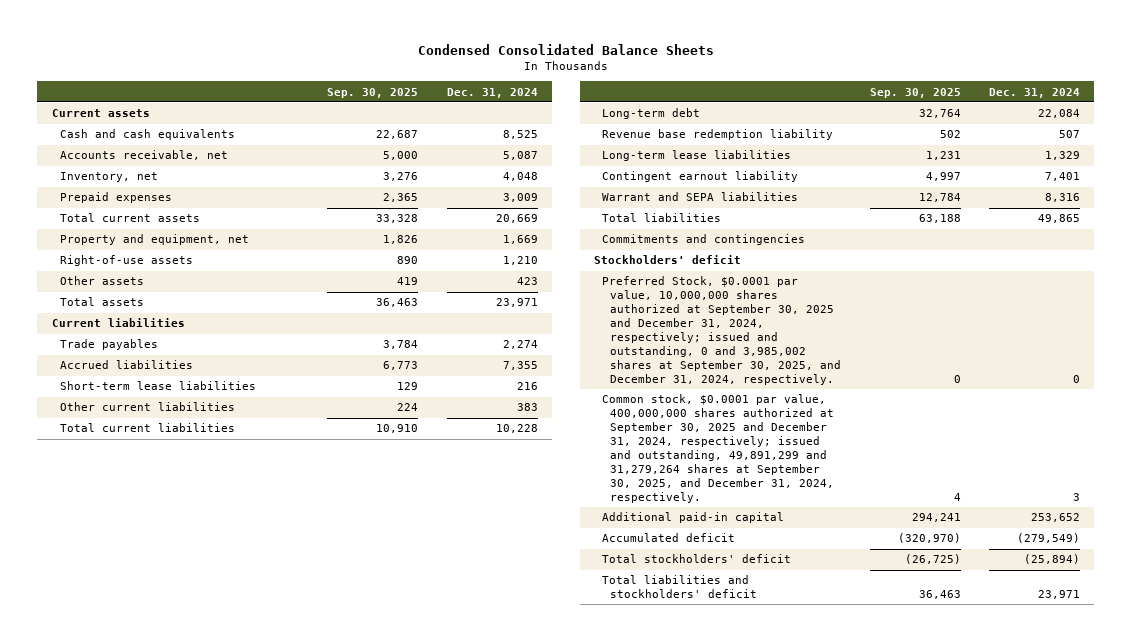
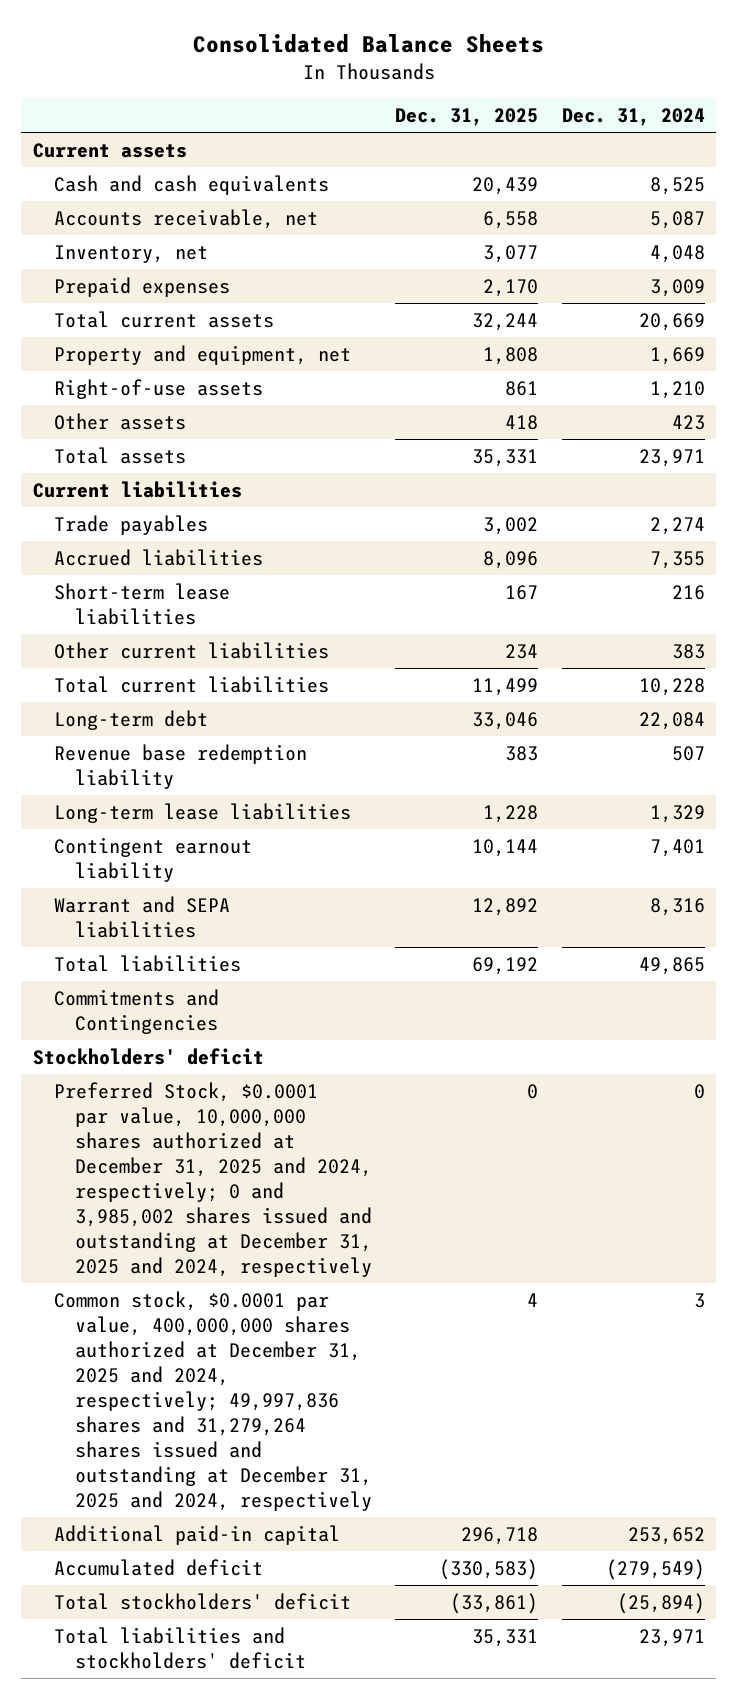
- Condensed Consolidated Balance Sheets
+ Consolidated Balance Sheets
- | Sep. 30, 2025 | Dec. 31, 2024
+ | Dec. 31, 2025 | Dec. 31, 2024
- Commitments and contingencies
+ Commitments and Contingencies
- Preferred Stock, $0.0001 par value, 10,000,000 shares authorized at September 30, 2025 and December 31, 2024, respectively; issued and outstanding, 0 and 3,985,002 shares at September 30, 2025, and December 31, 2024, respectively. | 0 | 0
- Common stock, $0.0001 par value, 400,000,000 shares authorized at September 30, 2025 and December 31, 2024, respectively; issued and outstanding, 49,891,299 and 31,279,264 shares at September 30, 2025, and December 31, 2024, respectively. | 4 | 3
+ Preferred Stock, $0.0001 par value, 10,000,000 shares authorized at December 31, 2025 and 2024, respectively; 0 and 3,985,002 shares issued and outstanding at December 31, 2025 and 2024, respectively | 0 | 0
+ Common stock, $0.0001 par value, 400,000,000 shares authorized at December 31, 2025 and 2024, respectively; 49,997,836 shares and 31,279,264 shares issued and outstanding at December 31, 2025 and 2024, respectively | 4 | 3

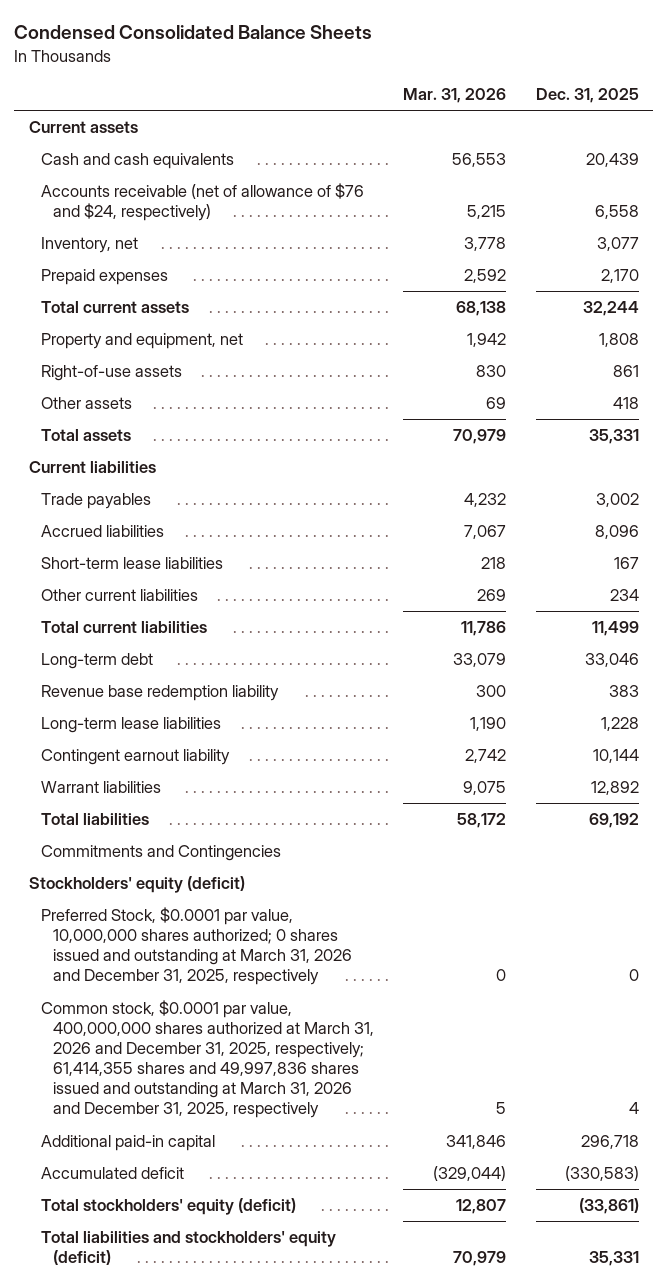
- Consolidated Balance Sheets
+ Condensed Consolidated Balance Sheets
- | Dec. 31, 2025 | Dec. 31, 2024
+ | Mar. 31, 2026 | Dec. 31, 2025
- Accounts receivable, net | 6,558 | 5,087
+ Accounts receivable (net of allowance of $76 and $24, respectively) | 5,215 | 6,558
- Warrant and SEPA liabilities | 12,892 | 8,316
+ Warrant liabilities | 9,075 | 12,892
- Stockholders' deficit
- Preferred Stock, $0.0001 par value, 10,000,000 shares authorized at December 31, 2025 and 2024, respectively; 0 and 3,985,002 shares issued and outstanding at December 31, 2025 and 2024, respectively | 0 | 0
- Common stock, $0.0001 par value, 400,000,000 shares authorized at December 31, 2025 and 2024, respectively; 49,997,836 shares and 31,279,264 shares issued and outstanding at December 31, 2025 and 2024, respectively | 4 | 3
+ Stockholders' equity (deficit)
+ Preferred Stock, $0.0001 par value, 10,000,000 shares authorized; 0 shares issued and outstanding at March 31, 2026 and December 31, 2025, respectively | 0 | 0
+ Common stock, $0.0001 par value, 400,000,000 shares authorized at March 31, 2026 and December 31, 2025, respectively; 61,414,355 shares and 49,997,836 shares issued and outstanding at March 31, 2026 and December 31, 2025, respectively | 5 | 4
- Total stockholders' deficit | (33,861) | (25,894)
- Total liabilities and stockholders' deficit | 35,331 | 23,971
+ Total stockholders' equity (deficit) | 12,807 | (33,861)
+ Total liabilities and stockholders' equity (deficit) | 70,979 | 35,331

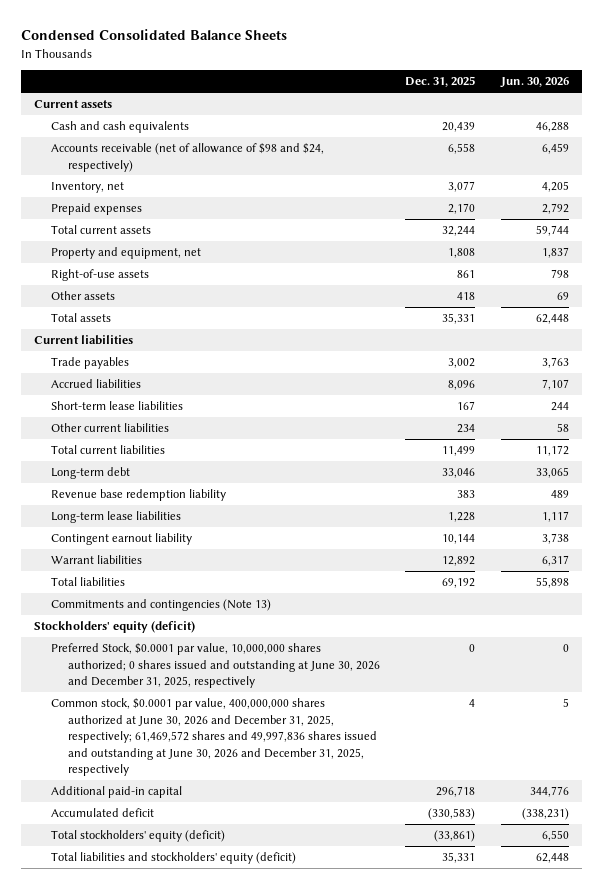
- | Mar. 31, 2026 | Dec. 31, 2025
+ | Dec. 31, 2025 | Jun. 30, 2026
- Accounts receivable (net of allowance of $76 and $24, respectively) | 5,215 | 6,558
+ Accounts receivable (net of allowance of $98 and $24, respectively) | 6,558 | 6,459
- Commitments and Contingencies
+ Commitments and contingencies (Note 13)
- Preferred Stock, $0.0001 par value, 10,000,000 shares authorized; 0 shares issued and outstanding at March 31, 2026 and December 31, 2025, respectively | 0 | 0
- Common stock, $0.0001 par value, 400,000,000 shares authorized at March 31, 2026 and December 31, 2025, respectively; 61,414,355 shares and 49,997,836 shares issued and outstanding at March 31, 2026 and December 31, 2025, respectively | 5 | 4
+ Preferred Stock, $0.0001 par value, 10,000,000 shares authorized; 0 shares issued and outstanding at June 30, 2026 and December 31, 2025, respectively | 0 | 0
+ Common stock, $0.0001 par value, 400,000,000 shares authorized at June 30, 2026 and December 31, 2025, respectively; 61,469,572 shares and 49,997,836 shares issued and outstanding at June 30, 2026 and December 31, 2025, respectively | 4 | 5

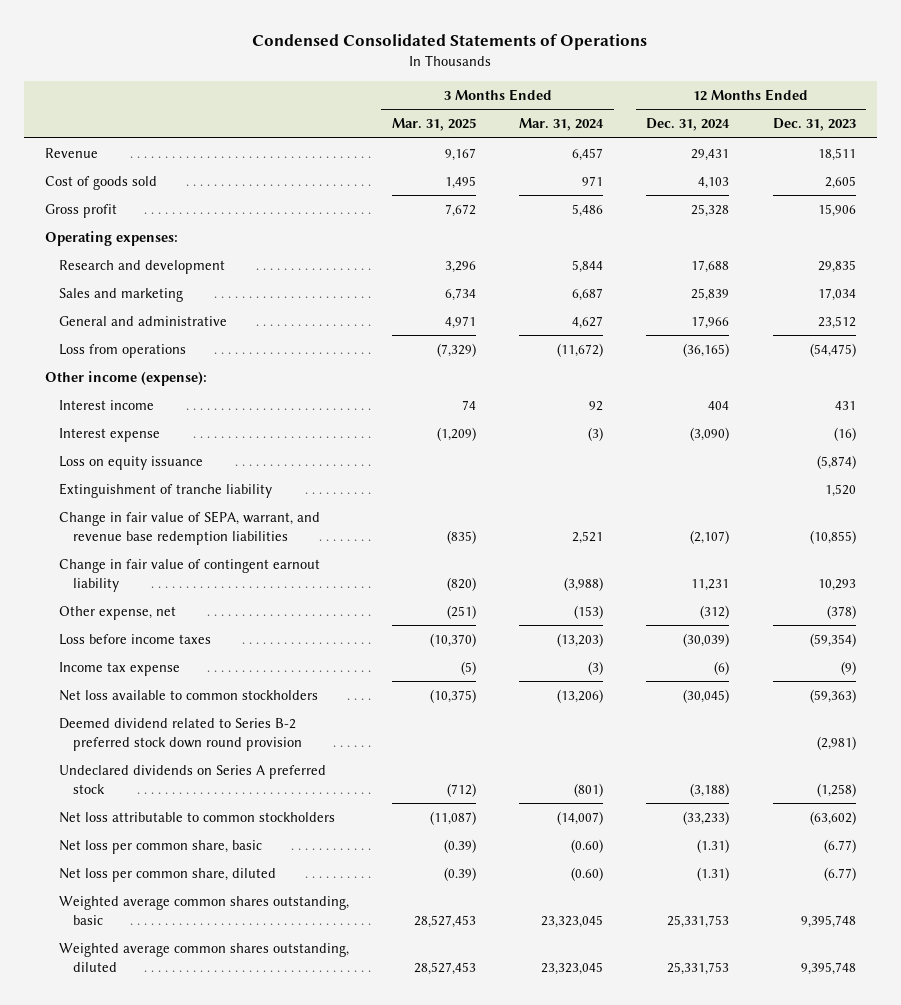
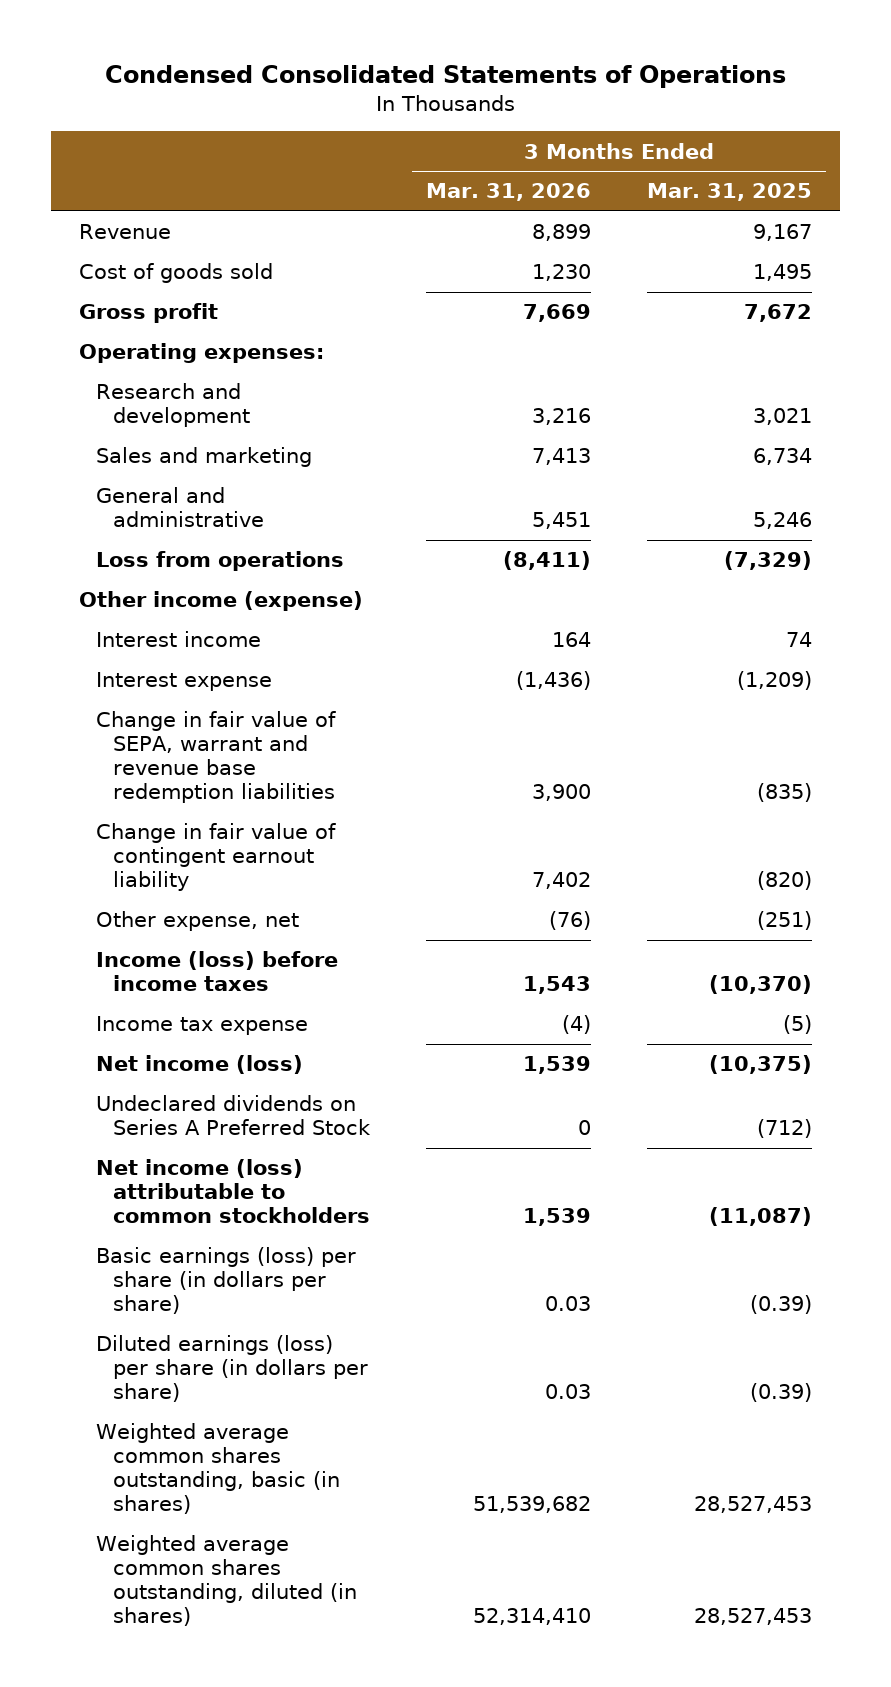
- | 3 Months Ended Mar. 31, 2025 | 3 Months Ended Mar. 31, 2024 | 12 Months Ended Dec. 31, 2024 | 12 Months Ended Dec. 31, 2023
+ | 3 Months Ended Mar. 31, 2026 | 3 Months Ended Mar. 31, 2025
- Research and development | 3,296 | 5,844 | 17,688 | 29,835
+ Research and development | 3,216 | 3,021
- General and administrative | 4,971 | 4,627 | 17,966 | 23,512
+ General and administrative | 5,451 | 5,246
- Other income (expense):
+ Other income (expense)
- Loss on equity issuance | | | | (5,874)
- Extinguishment of tranche liability | | | | 1,520
- Change in fair value of SEPA, warrant, and revenue base redemption liabilities | (835) | 2,521 | (2,107) | (10,855)
+ Change in fair value of SEPA, warrant and revenue base redemption liabilities | 3,900 | (835)
- Loss before income taxes | (10,370) | (13,203) | (30,039) | (59,354)
+ Income (loss) before income taxes | 1,543 | (10,370)
- Net loss available to common stockholders | (10,375) | (13,206) | (30,045) | (59,363)
- Deemed dividend related to Series B-2 preferred stock down round provision | | | | (2,981)
- Undeclared dividends on Series A preferred stock | (712) | (801) | (3,188) | (1,258)
- Net loss attributable to common stockholders | (11,087) | (14,007) | (33,233) | (63,602)
- Net loss per common share, basic | (0.39) | (0.60) | (1.31) | (6.77)
- Net loss per common share, diluted | (0.39) | (0.60) | (1.31) | (6.77)
- Weighted average common shares outstanding, basic | 28,527,453 | 23,323,045 | 25,331,753 | 9,395,748
- Weighted average common shares outstanding, diluted | 28,527,453 | 23,323,045 | 25,331,753 | 9,395,748
+ Net income (loss) | 1,539 | (10,375)
+ Undeclared dividends on Series A Preferred Stock | 0 | (712)
+ Net income (loss) attributable to common stockholders | 1,539 | (11,087)
+ Basic earnings (loss) per share (in dollars per share) | 0.03 | (0.39)
+ Diluted earnings (loss) per share (in dollars per share) | 0.03 | (0.39)
+ Weighted average common shares outstanding, basic (in shares) | 51,539,682 | 28,527,453
+ Weighted average common shares outstanding, diluted (in shares) | 52,314,410 | 28,527,453

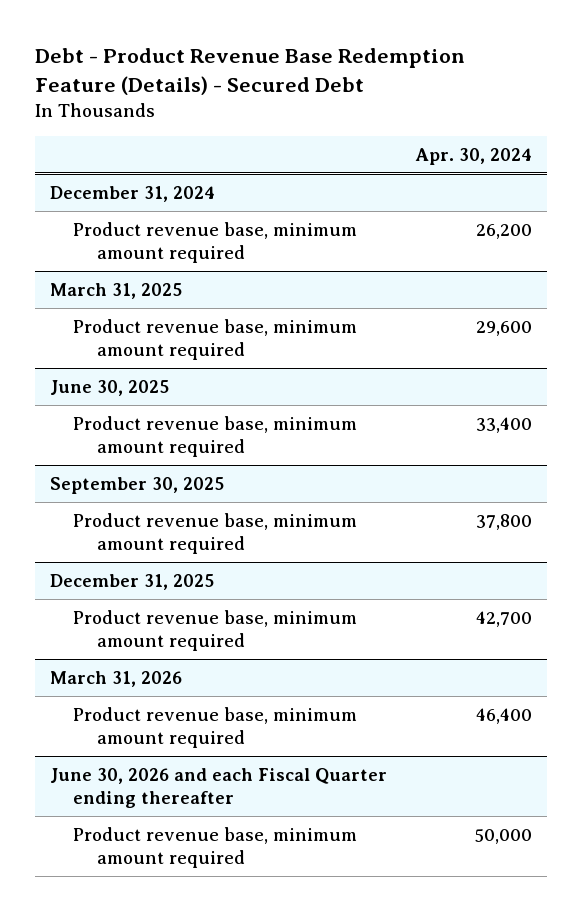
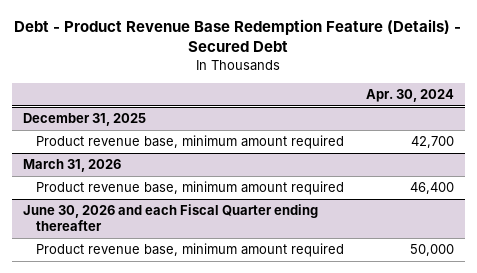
- December 31, 2024
- Product revenue base, minimum amount required | 26,200
- March 31, 2025
- Product revenue base, minimum amount required | 29,600
- June 30, 2025
- Product revenue base, minimum amount required | 33,400
- September 30, 2025
- Product revenue base, minimum amount required | 37,800

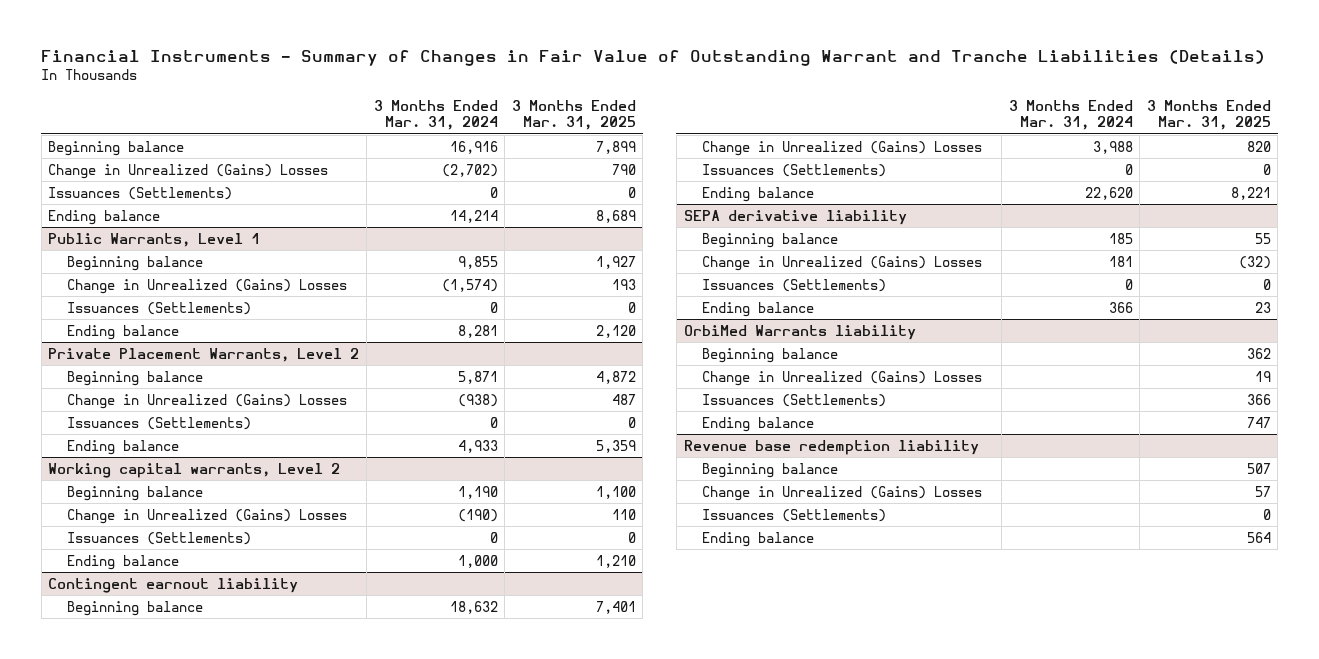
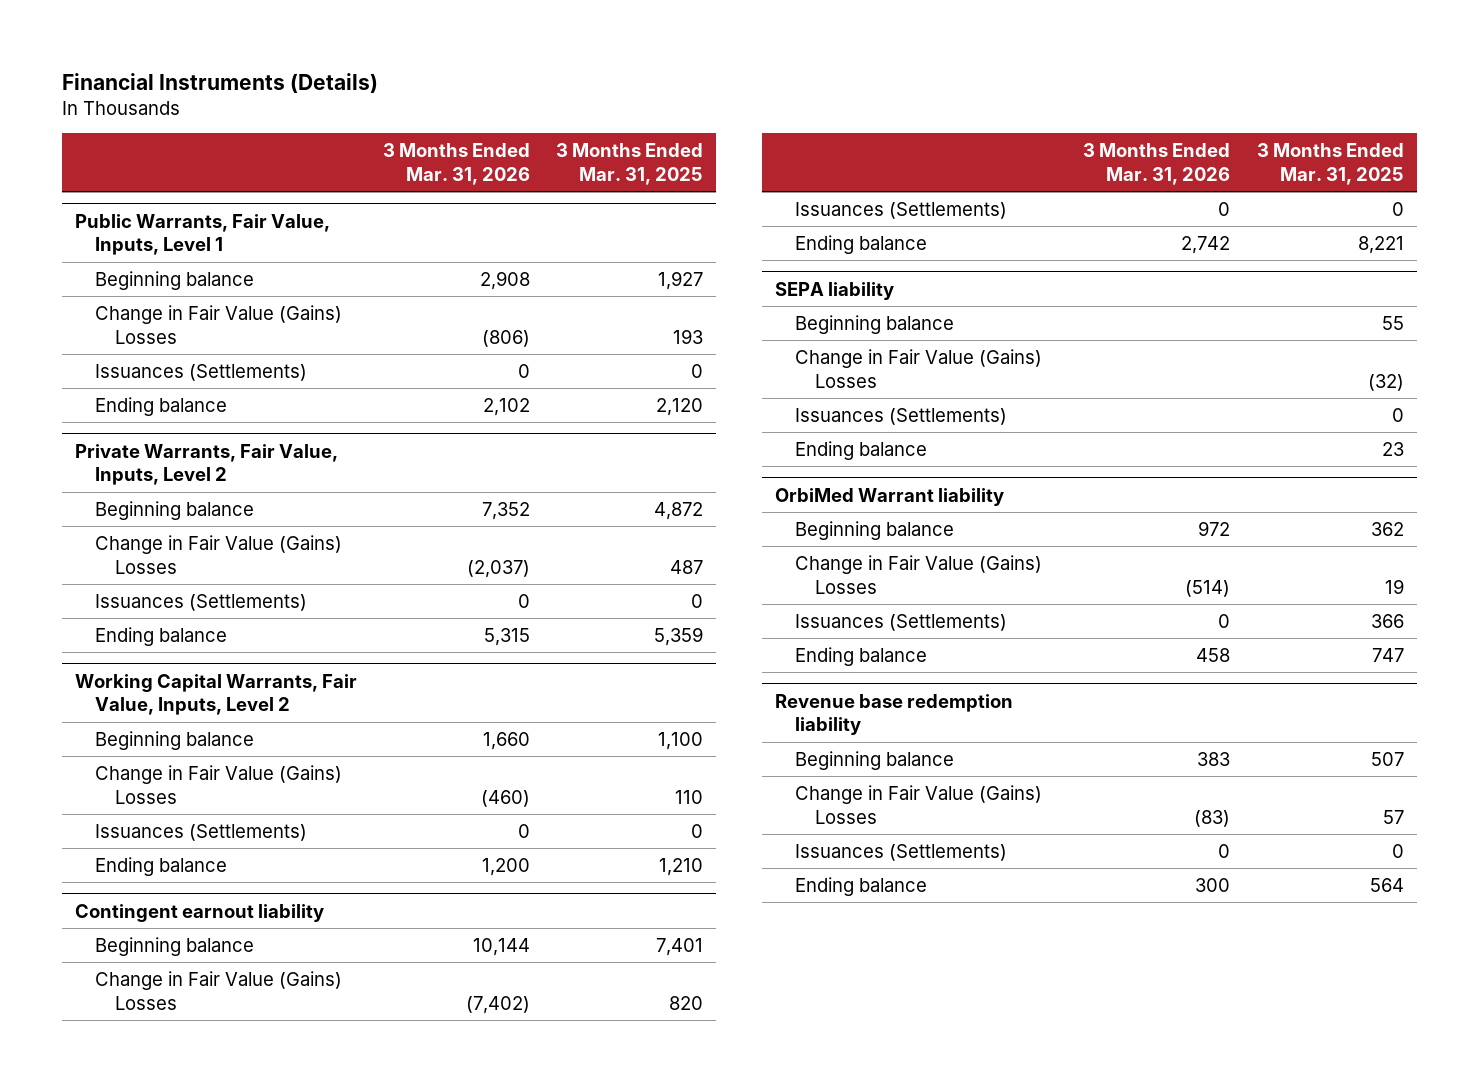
- Financial Instruments - Summary of Changes in Fair Value of Outstanding Warrant and Tranche Liabilities (Details)
+ Financial Instruments (Details)
- | 3 Months Ended Mar. 31, 2024 | 3 Months Ended Mar. 31, 2025
+ | 3 Months Ended Mar. 31, 2026 | 3 Months Ended Mar. 31, 2025
- Beginning balance | 16,916 | 7,899
- Change in Unrealized (Gains) Losses | (2,702) | 790
- Issuances (Settlements) | 0 | 0
- Ending balance | 14,214 | 8,689
- Public Warrants, Level 1
+ Public Warrants, Fair Value, Inputs, Level 1
- Change in Unrealized (Gains) Losses | (1,574) | 193
+ Change in Fair Value (Gains) Losses | (806) | 193
- Private Placement Warrants, Level 2
+ Private Warrants, Fair Value, Inputs, Level 2
- Change in Unrealized (Gains) Losses | (938) | 487
+ Change in Fair Value (Gains) Losses | (2,037) | 487
- Working capital warrants, Level 2
+ Working Capital Warrants, Fair Value, Inputs, Level 2
- Change in Unrealized (Gains) Losses | (190) | 110
+ Change in Fair Value (Gains) Losses | (460) | 110
@ Contingent earnout liability
- Change in Unrealized (Gains) Losses | 3,988 | 820
+ Change in Fair Value (Gains) Losses | (7,402) | 820
- SEPA derivative liability
+ SEPA liability
- Change in Unrealized (Gains) Losses | 181 | (32)
+ Change in Fair Value (Gains) Losses | | (32)
- OrbiMed Warrants liability
+ OrbiMed Warrant liability
- Change in Unrealized (Gains) Losses | | 19
+ Change in Fair Value (Gains) Losses | (514) | 19
@ Revenue base redemption liability
- Change in Unrealized (Gains) Losses | | 57
+ Change in Fair Value (Gains) Losses | (83) | 57

